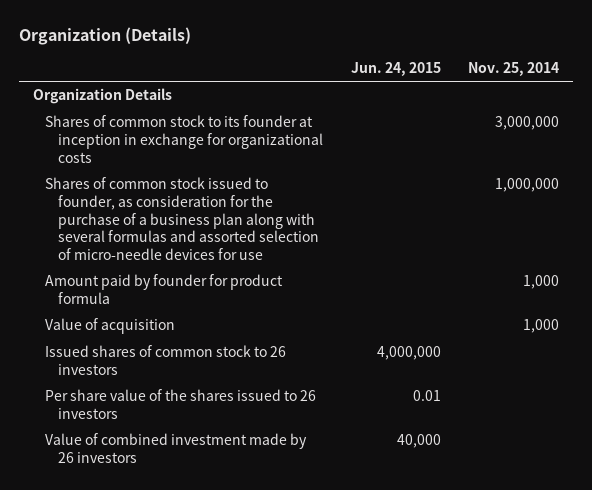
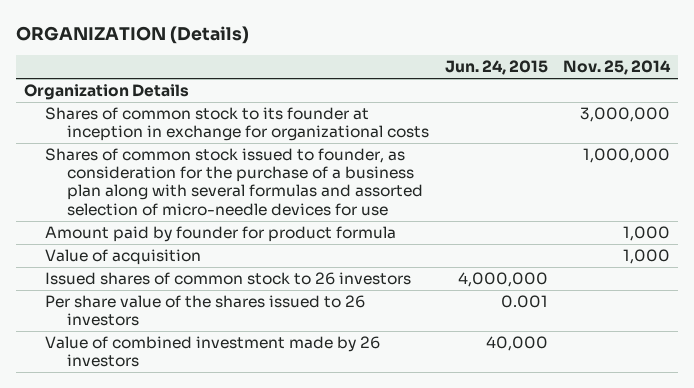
- Organization (Details)
+ ORGANIZATION (Details)
- Per share value of the shares issued to 26 investors | 0.01 |
+ Per share value of the shares issued to 26 investors | 0.001 |

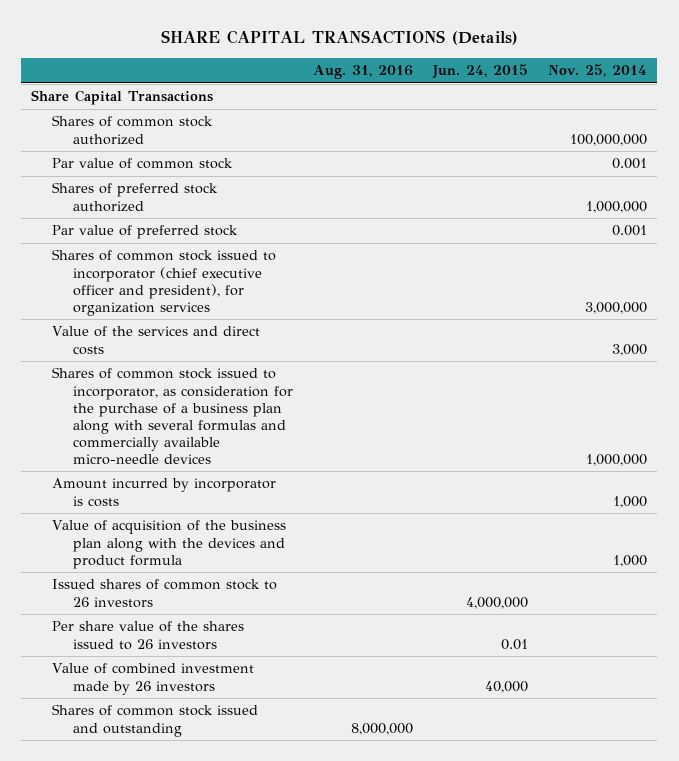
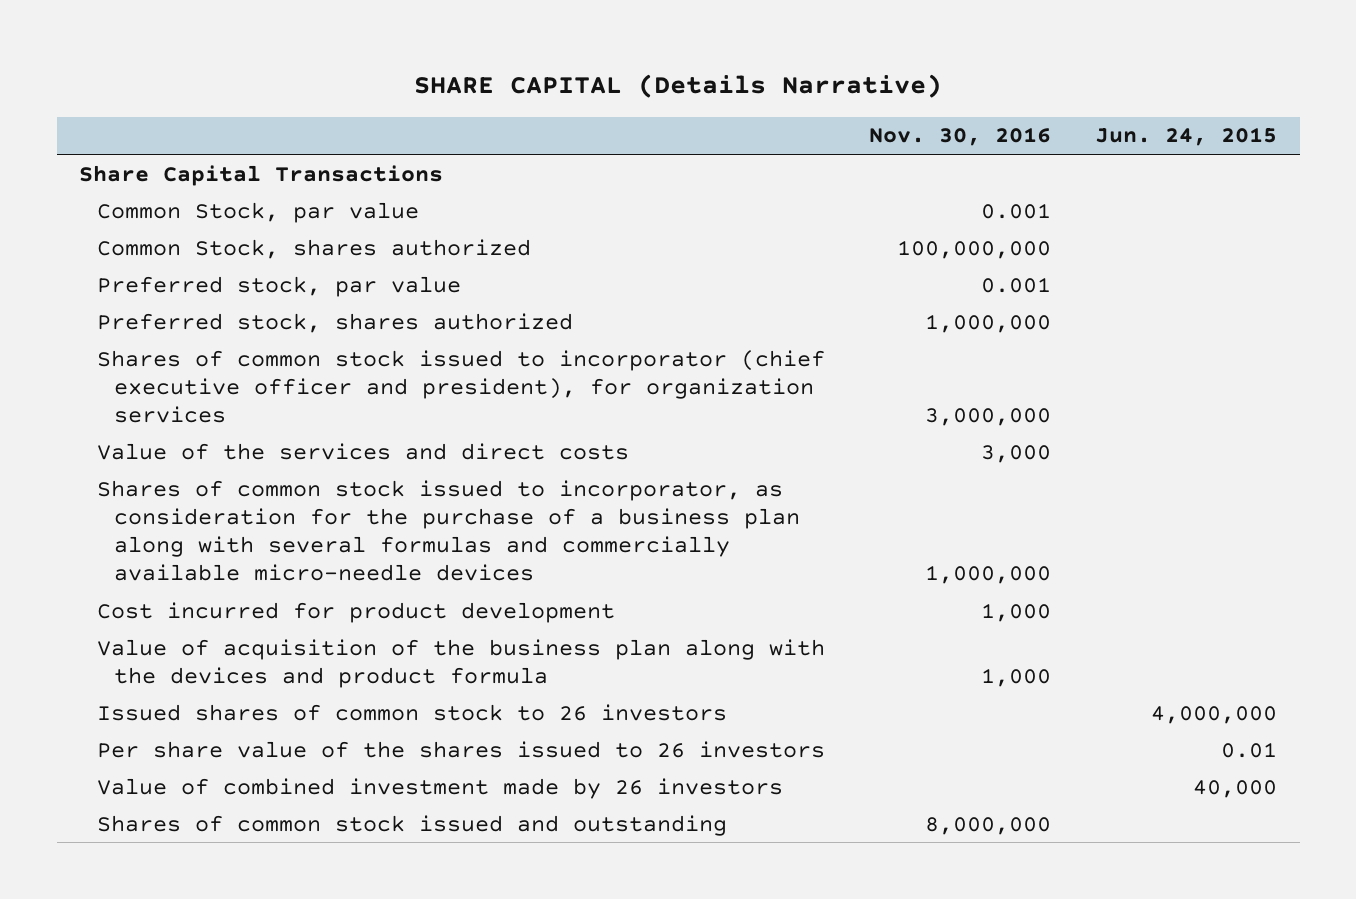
- SHARE CAPITAL TRANSACTIONS (Details)
+ SHARE CAPITAL (Details Narrative)
- | Aug. 31, 2016 | Jun. 24, 2015 | Nov. 25, 2014
+ | Nov. 30, 2016 | Jun. 24, 2015
- Shares of common stock authorized | | | 100,000,000
- Par value of common stock | | | 0.001
- Shares of preferred stock authorized | | | 1,000,000
- Par value of preferred stock | | | 0.001
+ Common Stock, par value | 0.001 |
+ Common Stock, shares authorized | 100,000,000 |
+ Preferred stock, par value | 0.001 |
+ Preferred stock, shares authorized | 1,000,000 |
- Amount incurred by incorporator is costs | | | 1,000
+ Cost incurred for product development | 1,000 |

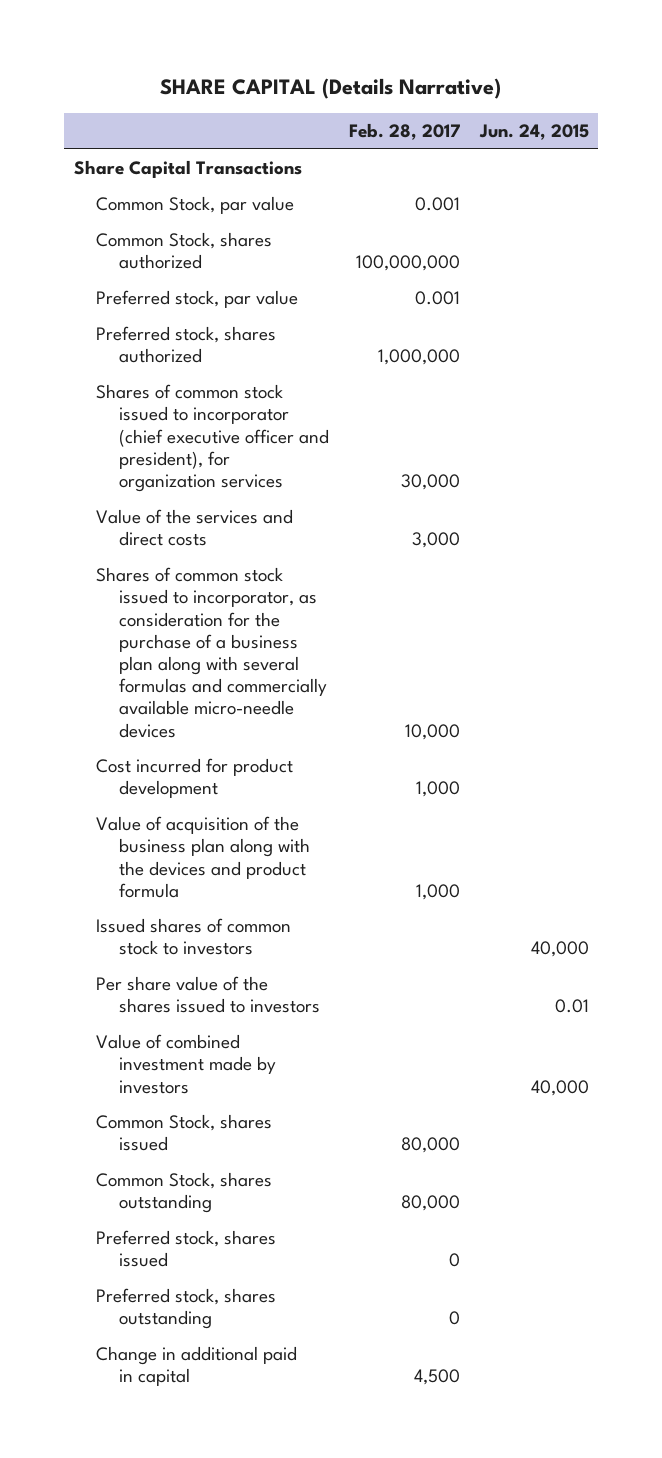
- | Nov. 30, 2016 | Jun. 24, 2015
+ | Feb. 28, 2017 | Jun. 24, 2015
- Issued shares of common stock to 26 investors | | 4,000,000
- Per share value of the shares issued to 26 investors | | 0.01
- Value of combined investment made by 26 investors | | 40,000
- Shares of common stock issued and outstanding | 8,000,000 |
+ Issued shares of common stock to investors | | 40,000
+ Per share value of the shares issued to investors | | 0.01
+ Value of combined investment made by investors | | 40,000
+ Common Stock, shares issued | 80,000 |
+ Common Stock, shares outstanding | 80,000 |
+ Preferred stock, shares issued | 0 |
+ Preferred stock, shares outstanding | 0 |
+ Change in additional paid in capital | 4,500 |

